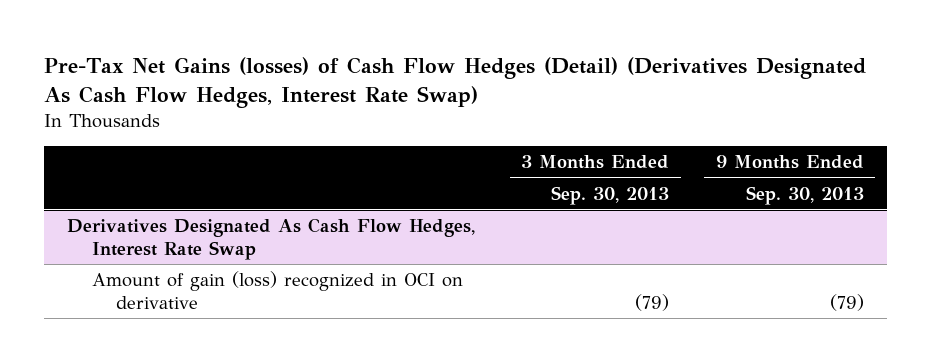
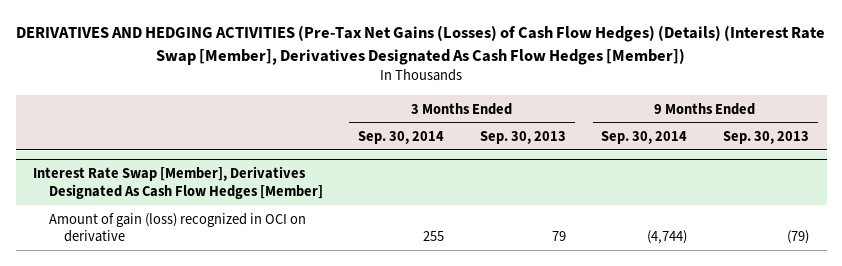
- Pre-Tax Net Gains (losses) of Cash Flow Hedges (Detail) (Derivatives Designated As Cash Flow Hedges, Interest Rate Swap)
+ DERIVATIVES AND HEDGING ACTIVITIES (Pre-Tax Net Gains (Losses) of Cash Flow Hedges) (Details) (Interest Rate Swap [Member], Derivatives Designated As Cash Flow Hedges [Member])
- | 3 Months Ended Sep. 30, 2013 | 9 Months Ended Sep. 30, 2013
+ | 3 Months Ended Sep. 30, 2014 | 3 Months Ended Sep. 30, 2013 | 9 Months Ended Sep. 30, 2014 | 9 Months Ended Sep. 30, 2013
- Derivatives Designated As Cash Flow Hedges, Interest Rate Swap
- Amount of gain (loss) recognized in OCI on derivative | (79) | (79)
+ Interest Rate Swap [Member], Derivatives Designated As Cash Flow Hedges [Member]
+ Amount of gain (loss) recognized in OCI on derivative | 255 | 79 | (4,744) | (79)

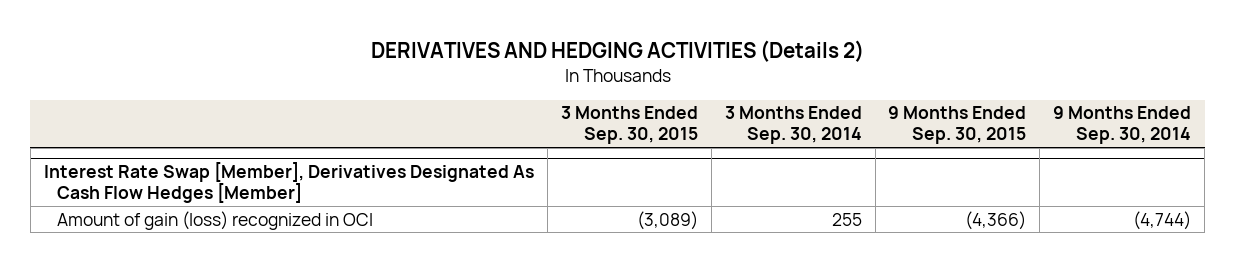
- DERIVATIVES AND HEDGING ACTIVITIES (Pre-Tax Net Gains (Losses) of Cash Flow Hedges) (Details) (Interest Rate Swap [Member], Derivatives Designated As Cash Flow Hedges [Member])
+ DERIVATIVES AND HEDGING ACTIVITIES (Details 2)
- | 3 Months Ended Sep. 30, 2014 | 3 Months Ended Sep. 30, 2013 | 9 Months Ended Sep. 30, 2014 | 9 Months Ended Sep. 30, 2013
+ | 3 Months Ended Sep. 30, 2015 | 3 Months Ended Sep. 30, 2014 | 9 Months Ended Sep. 30, 2015 | 9 Months Ended Sep. 30, 2014
@ Interest Rate Swap [Member], Derivatives Designated As Cash Flow Hedges [Member]
- Amount of gain (loss) recognized in OCI on derivative | 255 | 79 | (4,744) | (79)
+ Amount of gain (loss) recognized in OCI | (3,089) | 255 | (4,366) | (4,744)

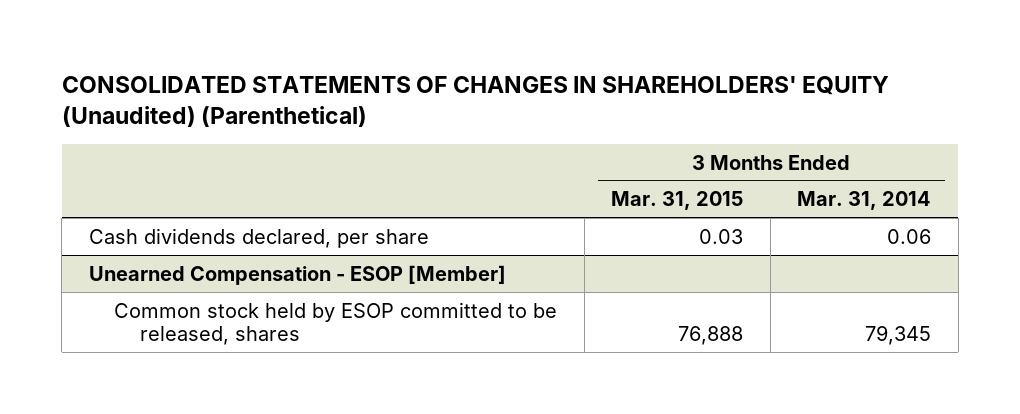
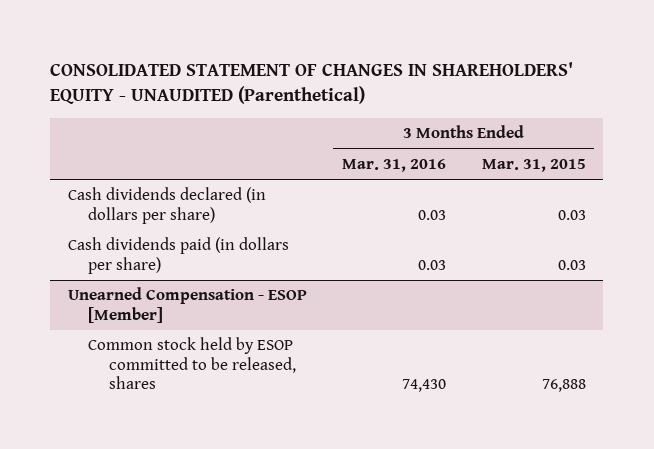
- CONSOLIDATED STATEMENTS OF CHANGES IN SHAREHOLDERS' EQUITY (Unaudited) (Parenthetical)
+ CONSOLIDATED STATEMENT OF CHANGES IN SHAREHOLDERS' EQUITY - UNAUDITED (Parenthetical)
- | 3 Months Ended Mar. 31, 2015 | 3 Months Ended Mar. 31, 2014
+ | 3 Months Ended Mar. 31, 2016 | 3 Months Ended Mar. 31, 2015
- Cash dividends declared, per share | 0.03 | 0.06
+ Cash dividends declared (in dollars per share) | 0.03 | 0.03
+ Cash dividends paid (in dollars per share) | 0.03 | 0.03

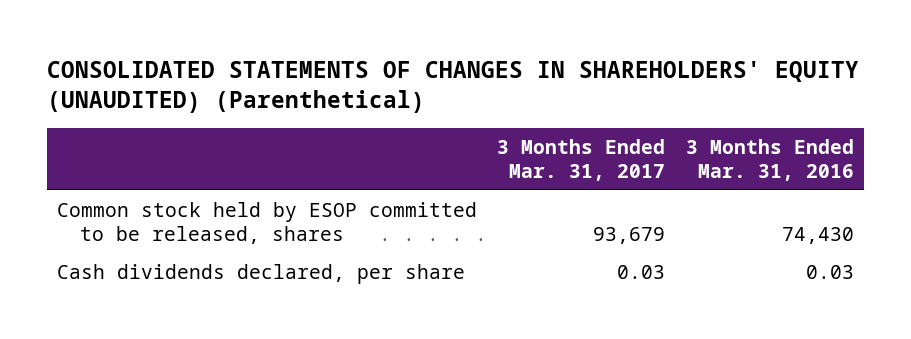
- CONSOLIDATED STATEMENT OF CHANGES IN SHAREHOLDERS' EQUITY - UNAUDITED (Parenthetical)
+ CONSOLIDATED STATEMENTS OF CHANGES IN SHAREHOLDERS' EQUITY (UNAUDITED) (Parenthetical)
- | 3 Months Ended Mar. 31, 2016 | 3 Months Ended Mar. 31, 2015
+ | 3 Months Ended Mar. 31, 2017 | 3 Months Ended Mar. 31, 2016
- Cash dividends declared (in dollars per share) | 0.03 | 0.03
- Cash dividends paid (in dollars per share) | 0.03 | 0.03
- Unearned Compensation - ESOP [Member]
+ Cash dividends declared, per share | 0.03 | 0.03

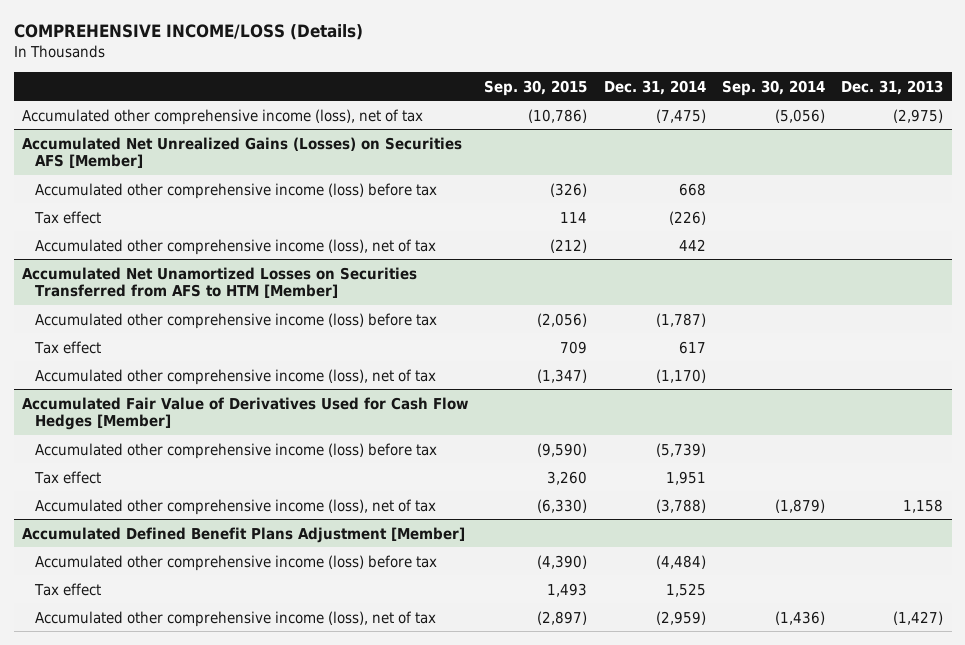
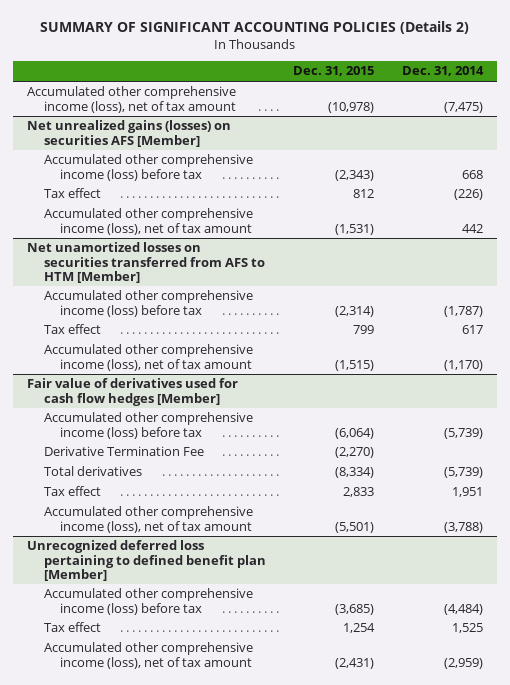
- COMPREHENSIVE INCOME/LOSS (Details)
+ SUMMARY OF SIGNIFICANT ACCOUNTING POLICIES (Details 2)
- | Sep. 30, 2015 | Dec. 31, 2014 | Sep. 30, 2014 | Dec. 31, 2013
+ | Dec. 31, 2015 | Dec. 31, 2014
- Accumulated other comprehensive income (loss), net of tax | (10,786) | (7,475) | (5,056) | (2,975)
- Accumulated Net Unrealized Gains (Losses) on Securities AFS [Member]
+ Accumulated other comprehensive income (loss), net of tax amount | (10,978) | (7,475)
+ Net unrealized gains (losses) on securities AFS [Member]
- Accumulated other comprehensive income (loss), net of tax | (212) | 442 | |
- Accumulated Net Unamortized Losses on Securities Transferred from AFS to HTM [Member]
+ Accumulated other comprehensive income (loss), net of tax amount | (1,531) | 442
+ Net unamortized losses on securities transferred from AFS to HTM [Member]
- Accumulated other comprehensive income (loss), net of tax | (1,347) | (1,170) | |
- Accumulated Fair Value of Derivatives Used for Cash Flow Hedges [Member]
+ Accumulated other comprehensive income (loss), net of tax amount | (1,515) | (1,170)
+ Fair value of derivatives used for cash flow hedges [Member]
+ Derivative Termination Fee | (2,270) |
+ Total derivatives | (8,334) | (5,739)
- Accumulated other comprehensive income (loss), net of tax | (6,330) | (3,788) | (1,879) | 1,158
- Accumulated Defined Benefit Plans Adjustment [Member]
+ Accumulated other comprehensive income (loss), net of tax amount | (5,501) | (3,788)
+ Unrecognized deferred loss pertaining to defined benefit plan [Member]
- Accumulated other comprehensive income (loss), net of tax | (2,897) | (2,959) | (1,436) | (1,427)
+ Accumulated other comprehensive income (loss), net of tax amount | (2,431) | (2,959)

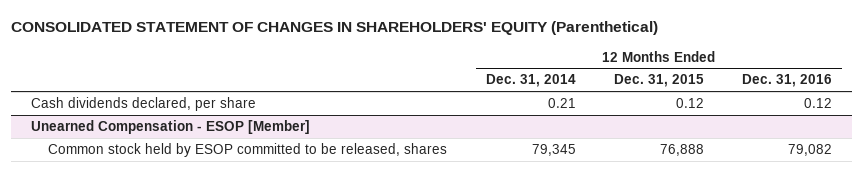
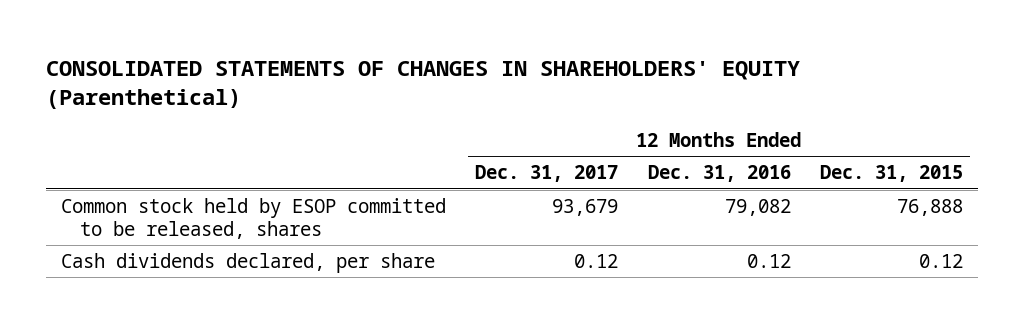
- CONSOLIDATED STATEMENT OF CHANGES IN SHAREHOLDERS' EQUITY (Parenthetical)
+ CONSOLIDATED STATEMENTS OF CHANGES IN SHAREHOLDERS' EQUITY (Parenthetical)
- | 12 Months Ended Dec. 31, 2014 | 12 Months Ended Dec. 31, 2015 | 12 Months Ended Dec. 31, 2016
+ | 12 Months Ended Dec. 31, 2017 | 12 Months Ended Dec. 31, 2016 | 12 Months Ended Dec. 31, 2015
- Unearned Compensation - ESOP [Member]
moved down: Cash dividends declared, per share | 0.12 | 0.12 | 0.12

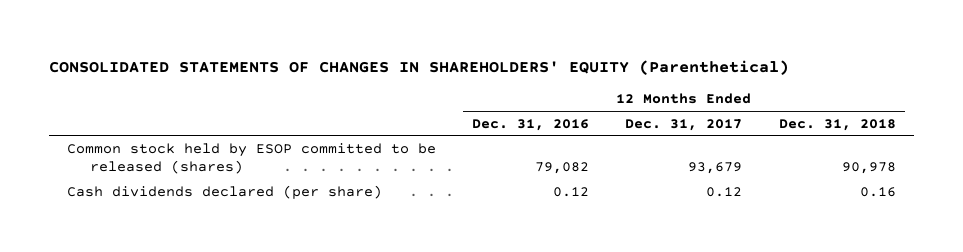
- | 12 Months Ended Dec. 31, 2017 | 12 Months Ended Dec. 31, 2016 | 12 Months Ended Dec. 31, 2015
+ | 12 Months Ended Dec. 31, 2016 | 12 Months Ended Dec. 31, 2017 | 12 Months Ended Dec. 31, 2018
- Common stock held by ESOP committed to be released, shares | 93,679 | 79,082 | 76,888
- Cash dividends declared, per share | 0.12 | 0.12 | 0.12
+ Common stock held by ESOP committed to be released (shares) | 79,082 | 93,679 | 90,978
+ Cash dividends declared (per share) | 0.12 | 0.12 | 0.16

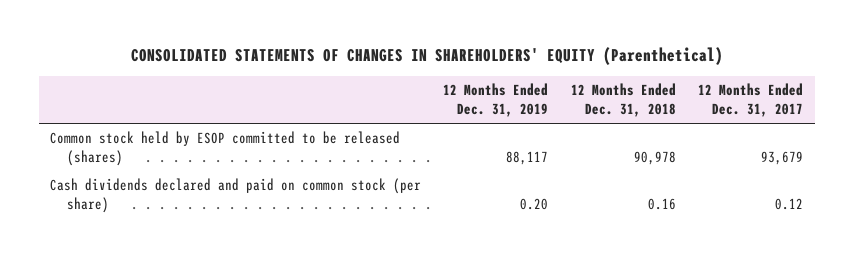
- | 12 Months Ended Dec. 31, 2016 | 12 Months Ended Dec. 31, 2017 | 12 Months Ended Dec. 31, 2018
+ | 12 Months Ended Dec. 31, 2019 | 12 Months Ended Dec. 31, 2018 | 12 Months Ended Dec. 31, 2017
- Cash dividends declared (per share) | 0.12 | 0.12 | 0.16
+ Cash dividends declared and paid on common stock (per share) | 0.20 | 0.16 | 0.12

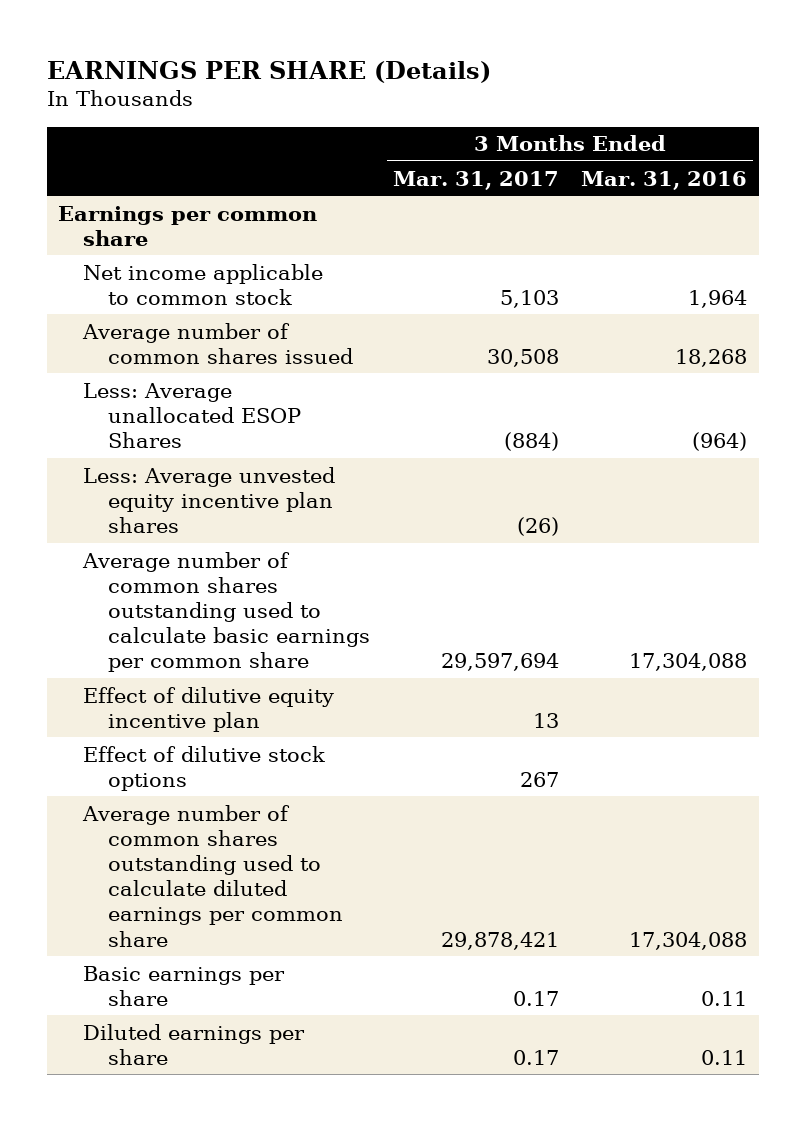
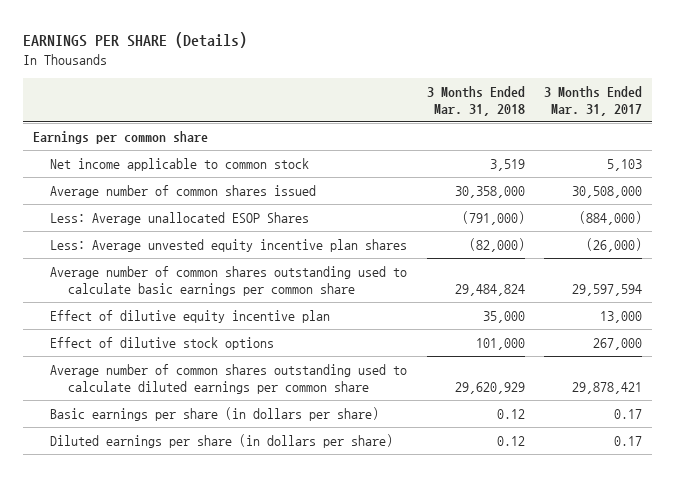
- | 3 Months Ended Mar. 31, 2017 | 3 Months Ended Mar. 31, 2016
+ | 3 Months Ended Mar. 31, 2018 | 3 Months Ended Mar. 31, 2017
- Average number of common shares issued | 30,508 | 18,268
- Less: Average unallocated ESOP Shares | (884) | (964)
- Less: Average unvested equity incentive plan shares | (26) |
- Average number of common shares outstanding used to calculate basic earnings per common share | 29,597,694 | 17,304,088
- Effect of dilutive equity incentive plan | 13 |
- Effect of dilutive stock options | 267 |
+ Average number of common shares issued | 30,358,000 | 30,508,000
+ Less: Average unallocated ESOP Shares | (791,000) | (884,000)
+ Less: Average unvested equity incentive plan shares | (82,000) | (26,000)
+ Average number of common shares outstanding used to calculate basic earnings per common share | 29,484,824 | 29,597,594
+ Effect of dilutive equity incentive plan | 35,000 | 13,000
+ Effect of dilutive stock options | 101,000 | 267,000
- Basic earnings per share | 0.17 | 0.11
- Diluted earnings per share | 0.17 | 0.11
+ Basic earnings per share (in dollars per share) | 0.12 | 0.17
+ Diluted earnings per share (in dollars per share) | 0.12 | 0.17

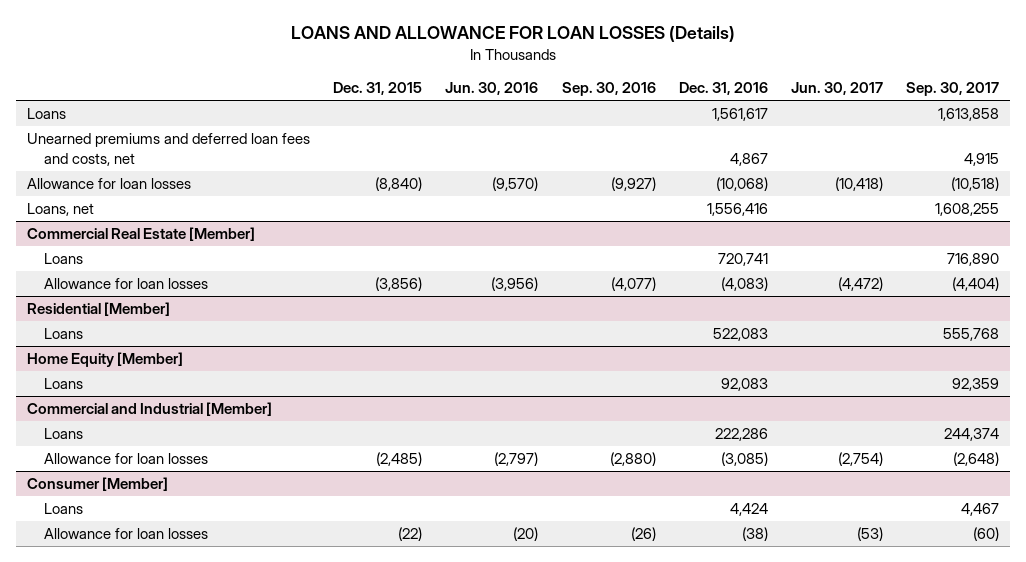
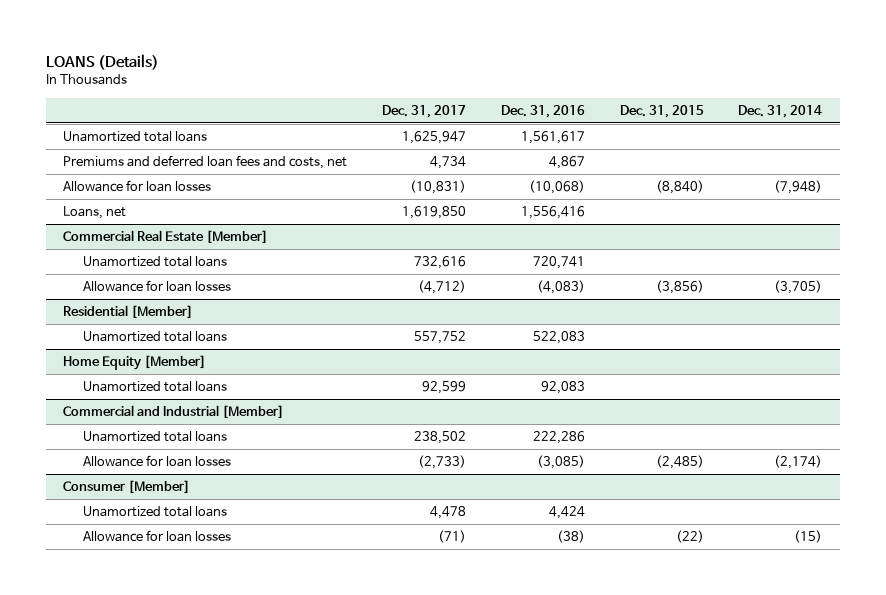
- LOANS AND ALLOWANCE FOR LOAN LOSSES (Details)
+ LOANS (Details)
- | Dec. 31, 2015 | Jun. 30, 2016 | Sep. 30, 2016 | Dec. 31, 2016 | Jun. 30, 2017 | Sep. 30, 2017
+ | Dec. 31, 2017 | Dec. 31, 2016 | Dec. 31, 2015 | Dec. 31, 2014
- Loans | | | | 1,561,617 | | 1,613,858
- Unearned premiums and deferred loan fees and costs, net | | | | 4,867 | | 4,915
+ Unamortized total loans | 1,625,947 | 1,561,617 | |
+ Premiums and deferred loan fees and costs, net | 4,734 | 4,867 | |
@ Commercial Real Estate [Member]
- Loans | | | | 720,741 | | 716,890
+ Unamortized total loans | 732,616 | 720,741 | |
@ Residential [Member]
- Loans | | | | 522,083 | | 555,768
+ Unamortized total loans | 557,752 | 522,083 | |
@ Home Equity [Member]
- Loans | | | | 92,083 | | 92,359
+ Unamortized total loans | 92,599 | 92,083 | |
@ Commercial and Industrial [Member]
- Loans | | | | 222,286 | | 244,374
+ Unamortized total loans | 238,502 | 222,286 | |
@ Consumer [Member]
- Loans | | | | 4,424 | | 4,467
+ Unamortized total loans | 4,478 | 4,424 | |

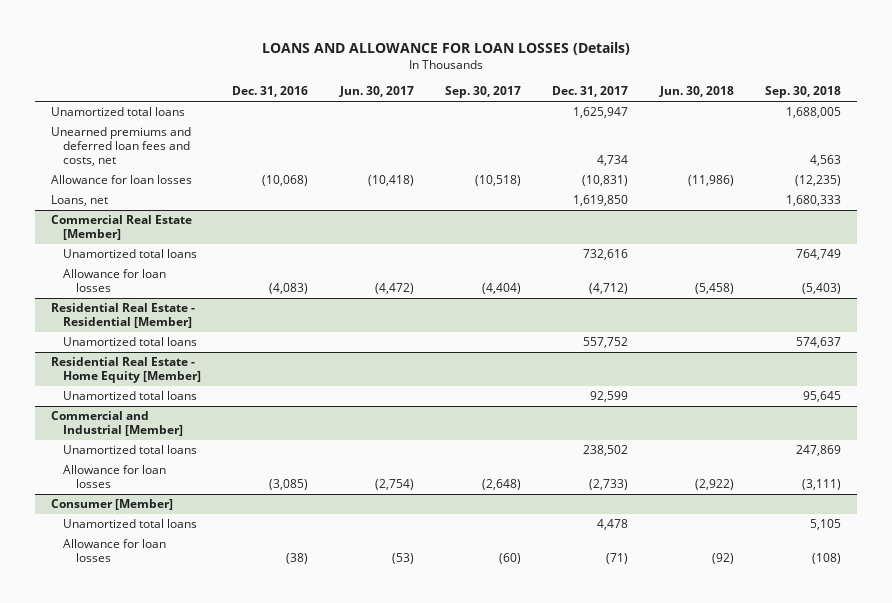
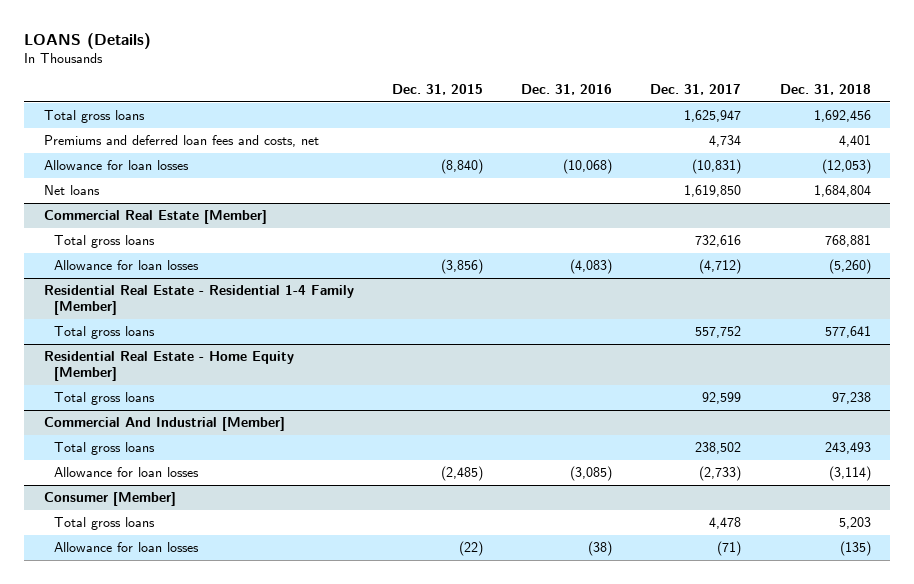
- LOANS AND ALLOWANCE FOR LOAN LOSSES (Details)
+ LOANS (Details)
- | Dec. 31, 2016 | Jun. 30, 2017 | Sep. 30, 2017 | Dec. 31, 2017 | Jun. 30, 2018 | Sep. 30, 2018
+ | Dec. 31, 2015 | Dec. 31, 2016 | Dec. 31, 2017 | Dec. 31, 2018
- Unamortized total loans | | | | 1,625,947 | | 1,688,005
- Unearned premiums and deferred loan fees and costs, net | | | | 4,734 | | 4,563
+ Total gross loans | | | 1,625,947 | 1,692,456
+ Premiums and deferred loan fees and costs, net | | | 4,734 | 4,401
- Loans, net | | | | 1,619,850 | | 1,680,333
+ Net loans | | | 1,619,850 | 1,684,804
@ Commercial Real Estate [Member]
- Unamortized total loans | | | | 732,616 | | 764,749
+ Total gross loans | | | 732,616 | 768,881
- Residential Real Estate - Residential [Member]
- Unamortized total loans | | | | 557,752 | | 574,637
+ Residential Real Estate - Residential 1-4 Family [Member]
+ Total gross loans | | | 557,752 | 577,641
@ Residential Real Estate - Home Equity [Member]
- Unamortized total loans | | | | 92,599 | | 95,645
- Commercial and Industrial [Member]
- Unamortized total loans | | | | 238,502 | | 247,869
@ Residential Real Estate - Home Equity [Member]
+ Total gross loans | | | 92,599 | 97,238
+ Commercial And Industrial [Member]
+ Total gross loans | | | 238,502 | 243,493
@ Consumer [Member]
- Unamortized total loans | | | | 4,478 | | 5,105
+ Total gross loans | | | 4,478 | 5,203

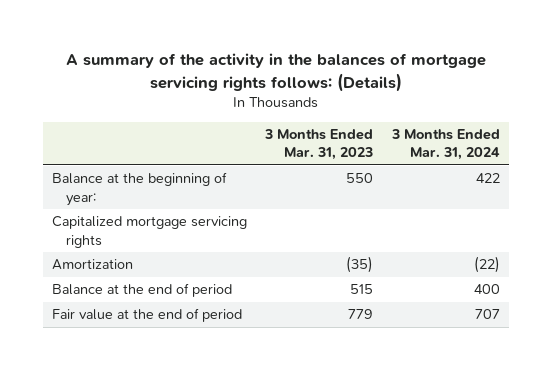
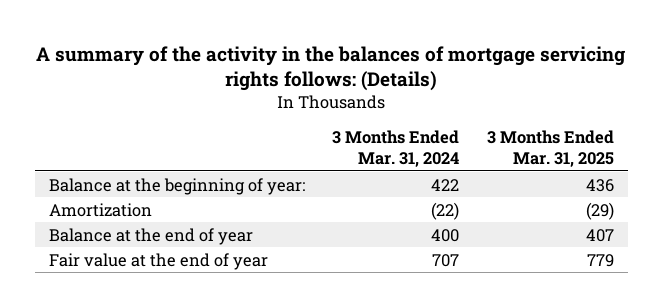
- | 3 Months Ended Mar. 31, 2023 | 3 Months Ended Mar. 31, 2024
+ | 3 Months Ended Mar. 31, 2024 | 3 Months Ended Mar. 31, 2025
- Capitalized mortgage servicing rights
- Balance at the end of period | 515 | 400
- Fair value at the end of period | 779 | 707
+ Balance at the end of year | 400 | 407
+ Fair value at the end of year | 707 | 779

